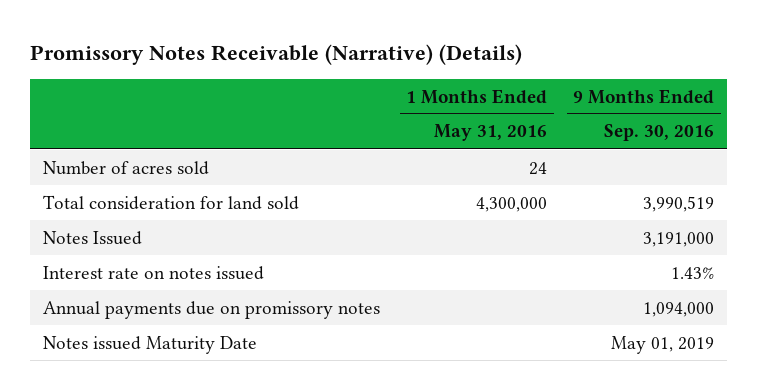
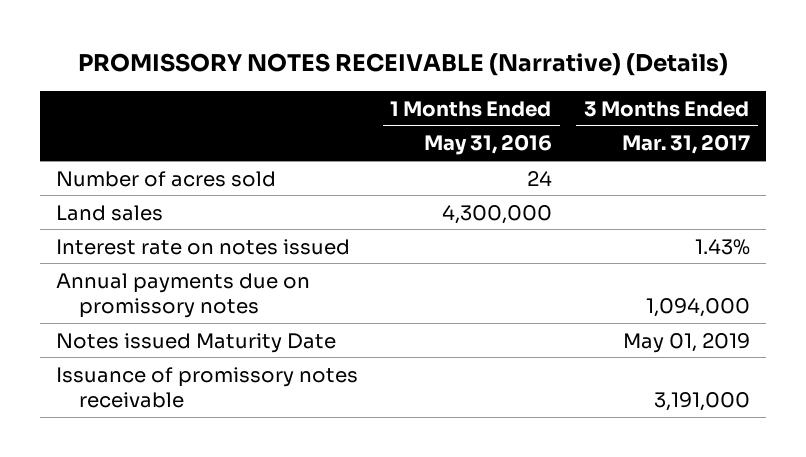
- Promissory Notes Receivable (Narrative) (Details)
+ PROMISSORY NOTES RECEIVABLE (Narrative) (Details)
- | 1 Months Ended May 31, 2016 | 9 Months Ended Sep. 30, 2016
+ | 1 Months Ended May 31, 2016 | 3 Months Ended Mar. 31, 2017
- Total consideration for land sold | 4,300,000 | 3,990,519
- Notes Issued | | 3,191,000
+ Land sales | 4,300,000 |
+ Issuance of promissory notes receivable | | 3,191,000

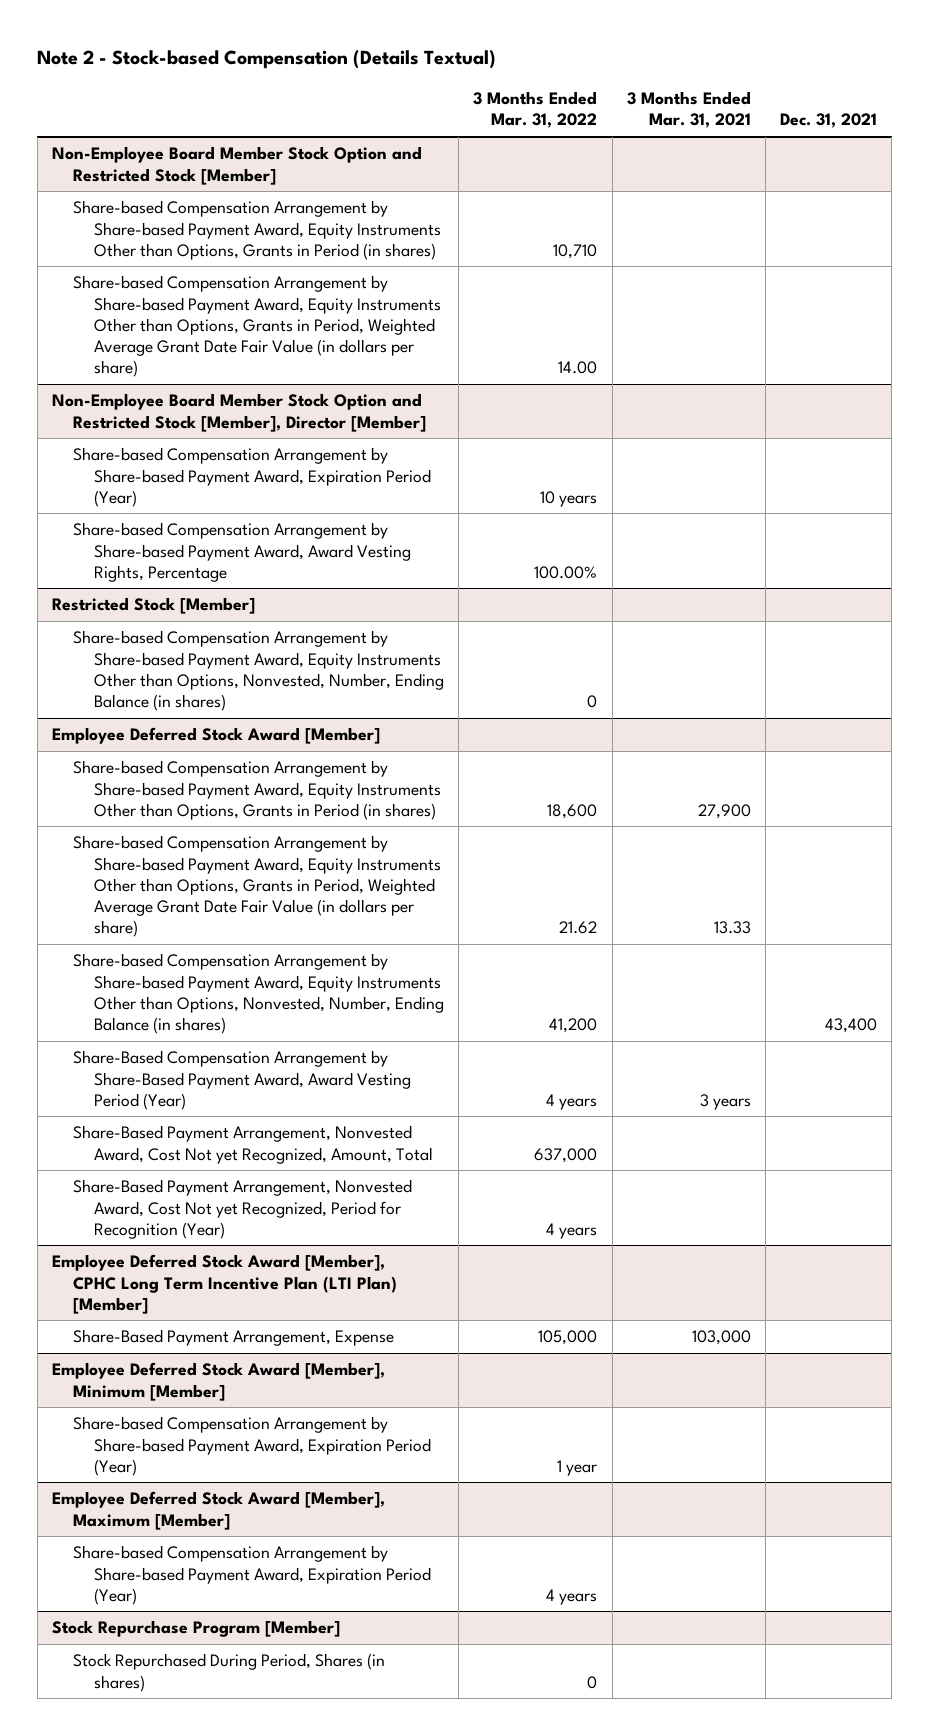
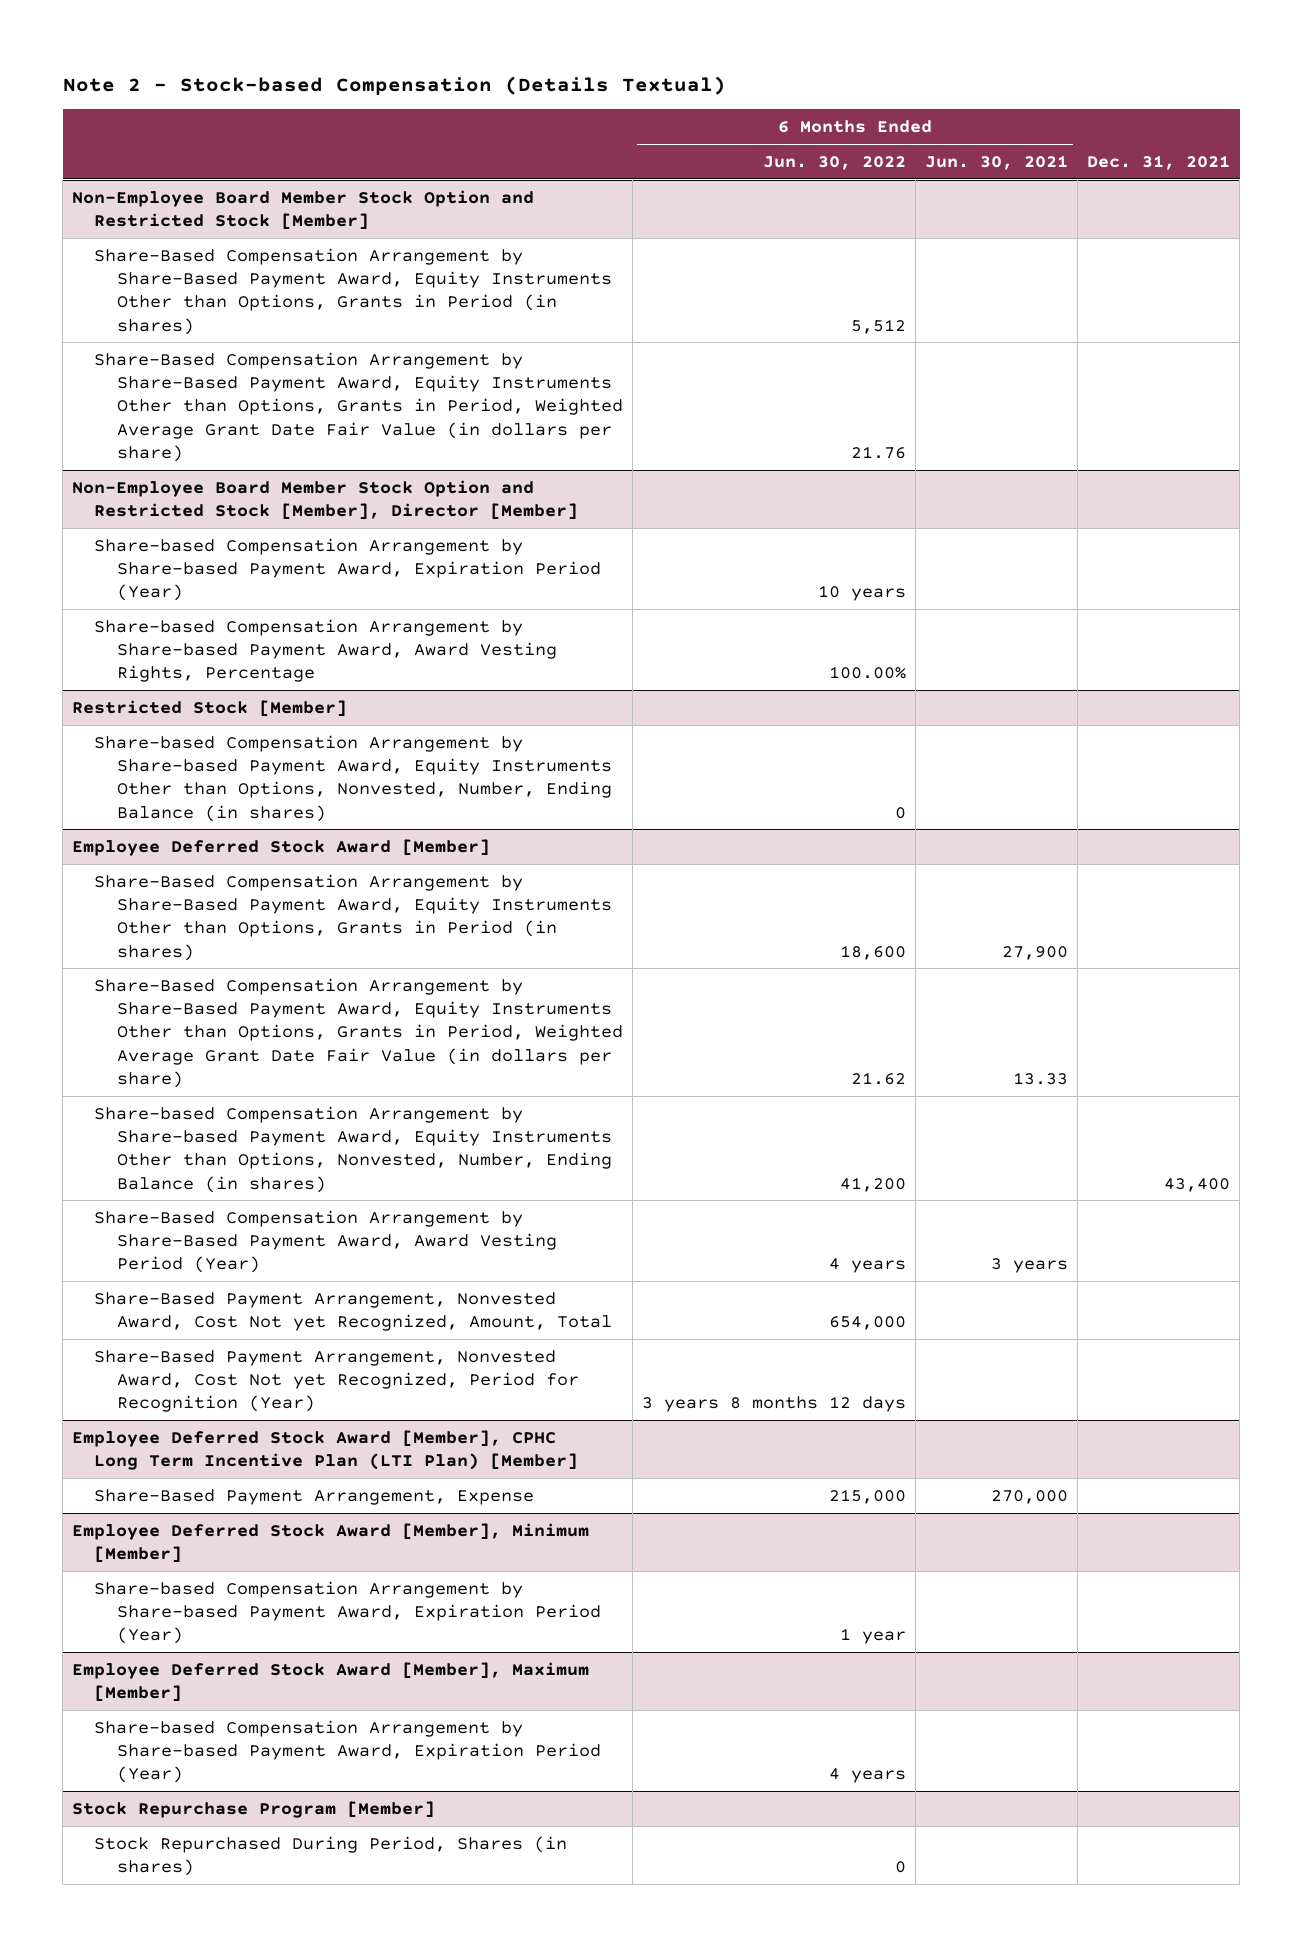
- | 3 Months Ended Mar. 31, 2022 | 3 Months Ended Mar. 31, 2021 | Dec. 31, 2021
+ | 6 Months Ended Jun. 30, 2022 | 6 Months Ended Jun. 30, 2021 | Dec. 31, 2021
@ Non-Employee Board Member Stock Option and Restricted Stock [Member]
- Share-based Compensation Arrangement by Share-based Payment Award, Equity Instruments Other than Options, Grants in Period (in shares) | 10,710 | |
- Share-based Compensation Arrangement by Share-based Payment Award, Equity Instruments Other than Options, Grants in Period, Weighted Average Grant Date Fair Value (in dollars per share) | 14.00 | |
+ Share-Based Compensation Arrangement by Share-Based Payment Award, Equity Instruments Other than Options, Grants in Period (in shares) | 5,512 | |
+ Share-Based Compensation Arrangement by Share-Based Payment Award, Equity Instruments Other than Options, Grants in Period, Weighted Average Grant Date Fair Value (in dollars per share) | 21.76 | |
@ Employee Deferred Stock Award [Member]
- Share-based Compensation Arrangement by Share-based Payment Award, Equity Instruments Other than Options, Grants in Period (in shares) | 18,600 | 27,900 |
- Share-based Compensation Arrangement by Share-based Payment Award, Equity Instruments Other than Options, Grants in Period, Weighted Average Grant Date Fair Value (in dollars per share) | 21.62 | 13.33 |
+ Share-Based Compensation Arrangement by Share-Based Payment Award, Equity Instruments Other than Options, Grants in Period (in shares) | 18,600 | 27,900 |
+ Share-Based Compensation Arrangement by Share-Based Payment Award, Equity Instruments Other than Options, Grants in Period, Weighted Average Grant Date Fair Value (in dollars per share) | 21.62 | 13.33 |

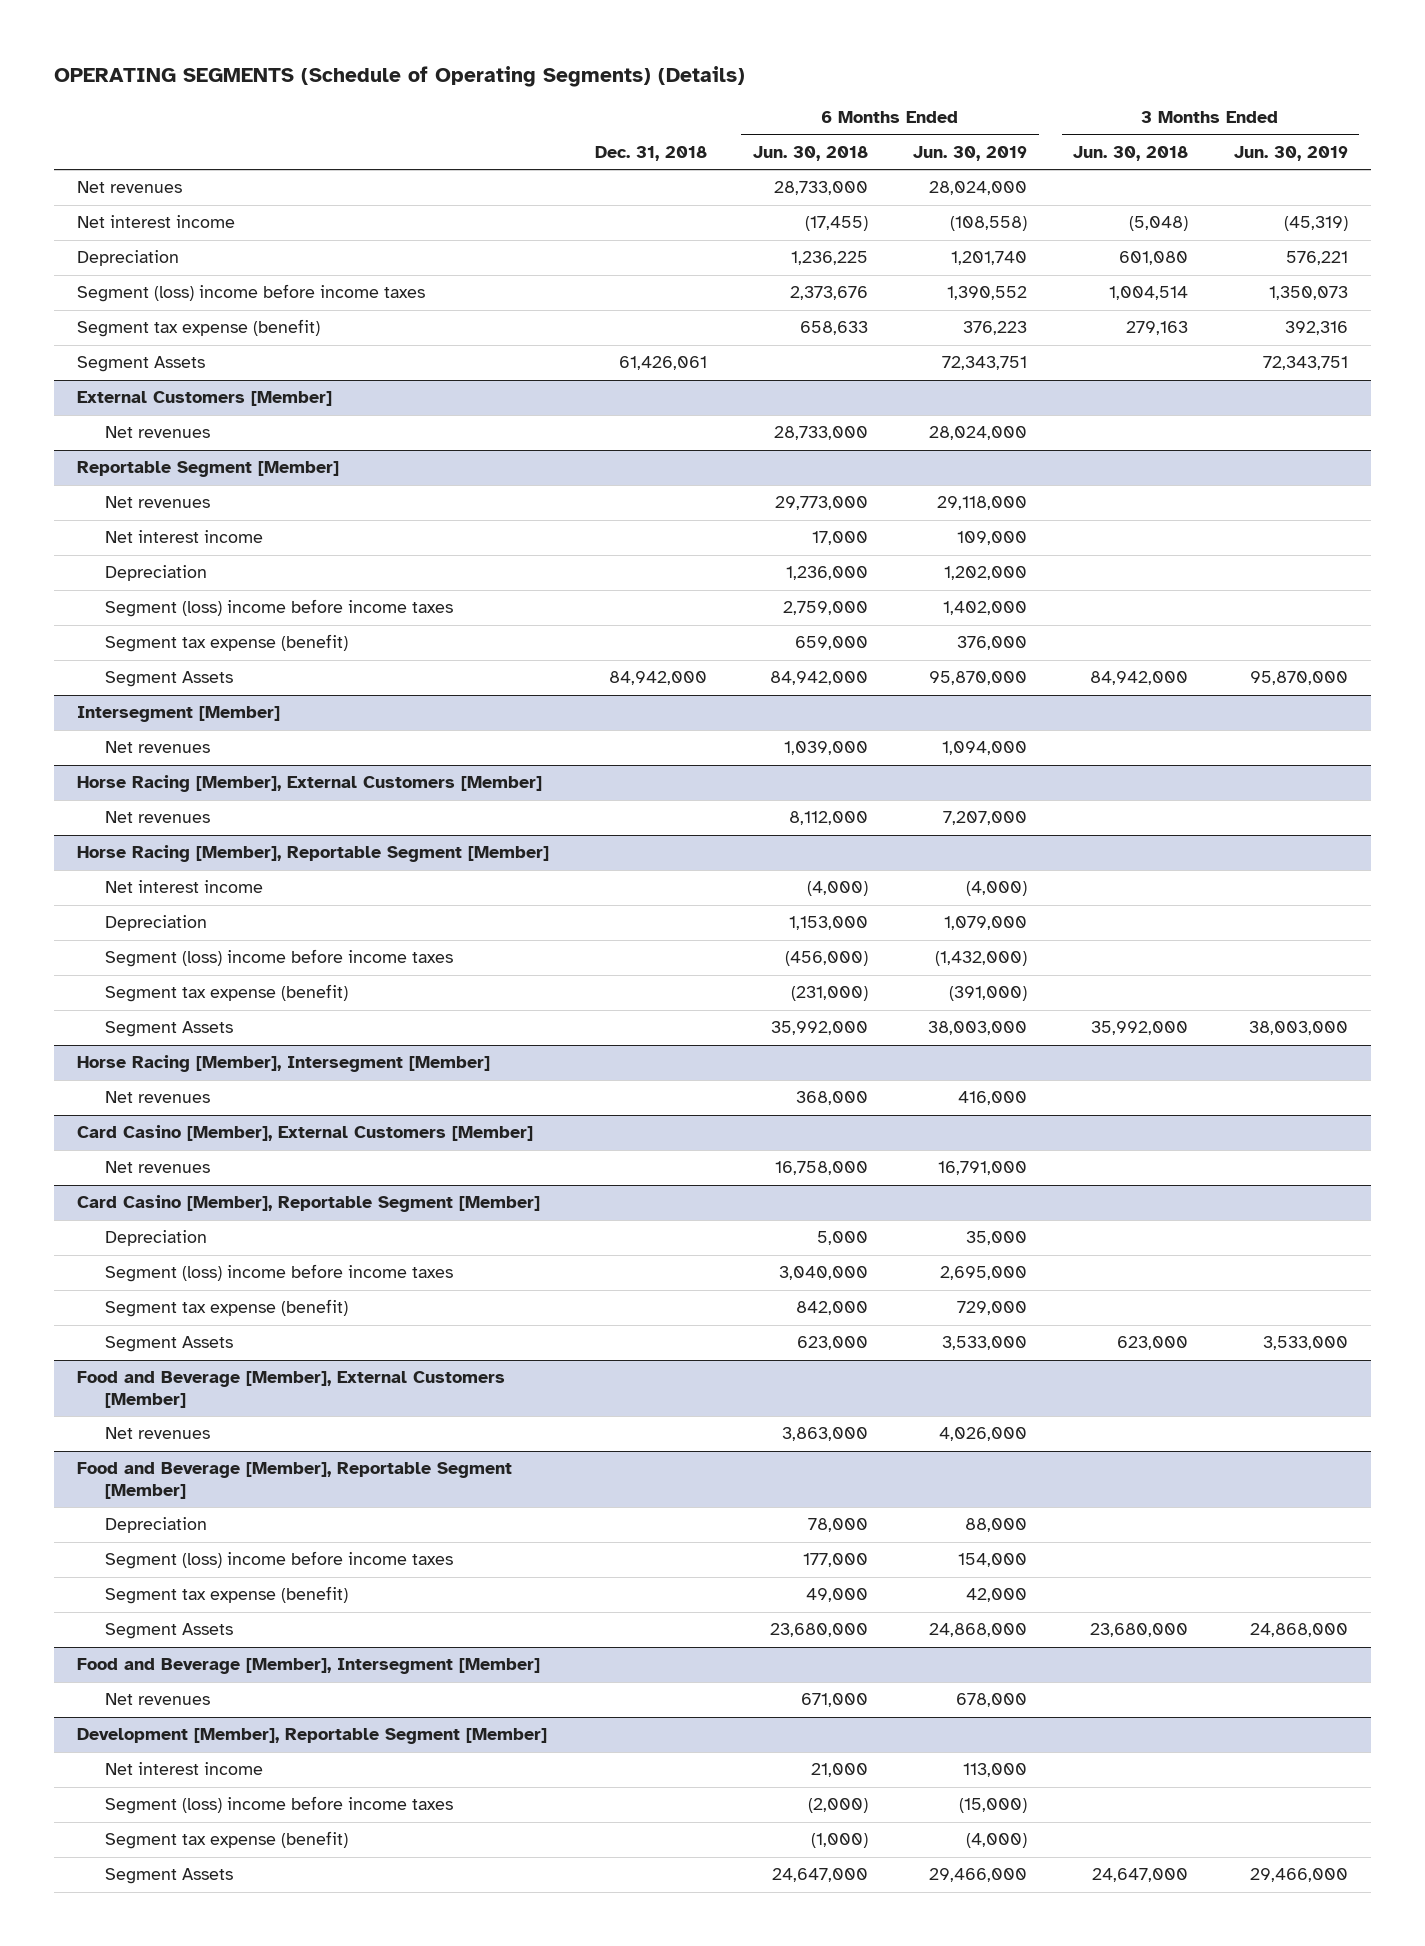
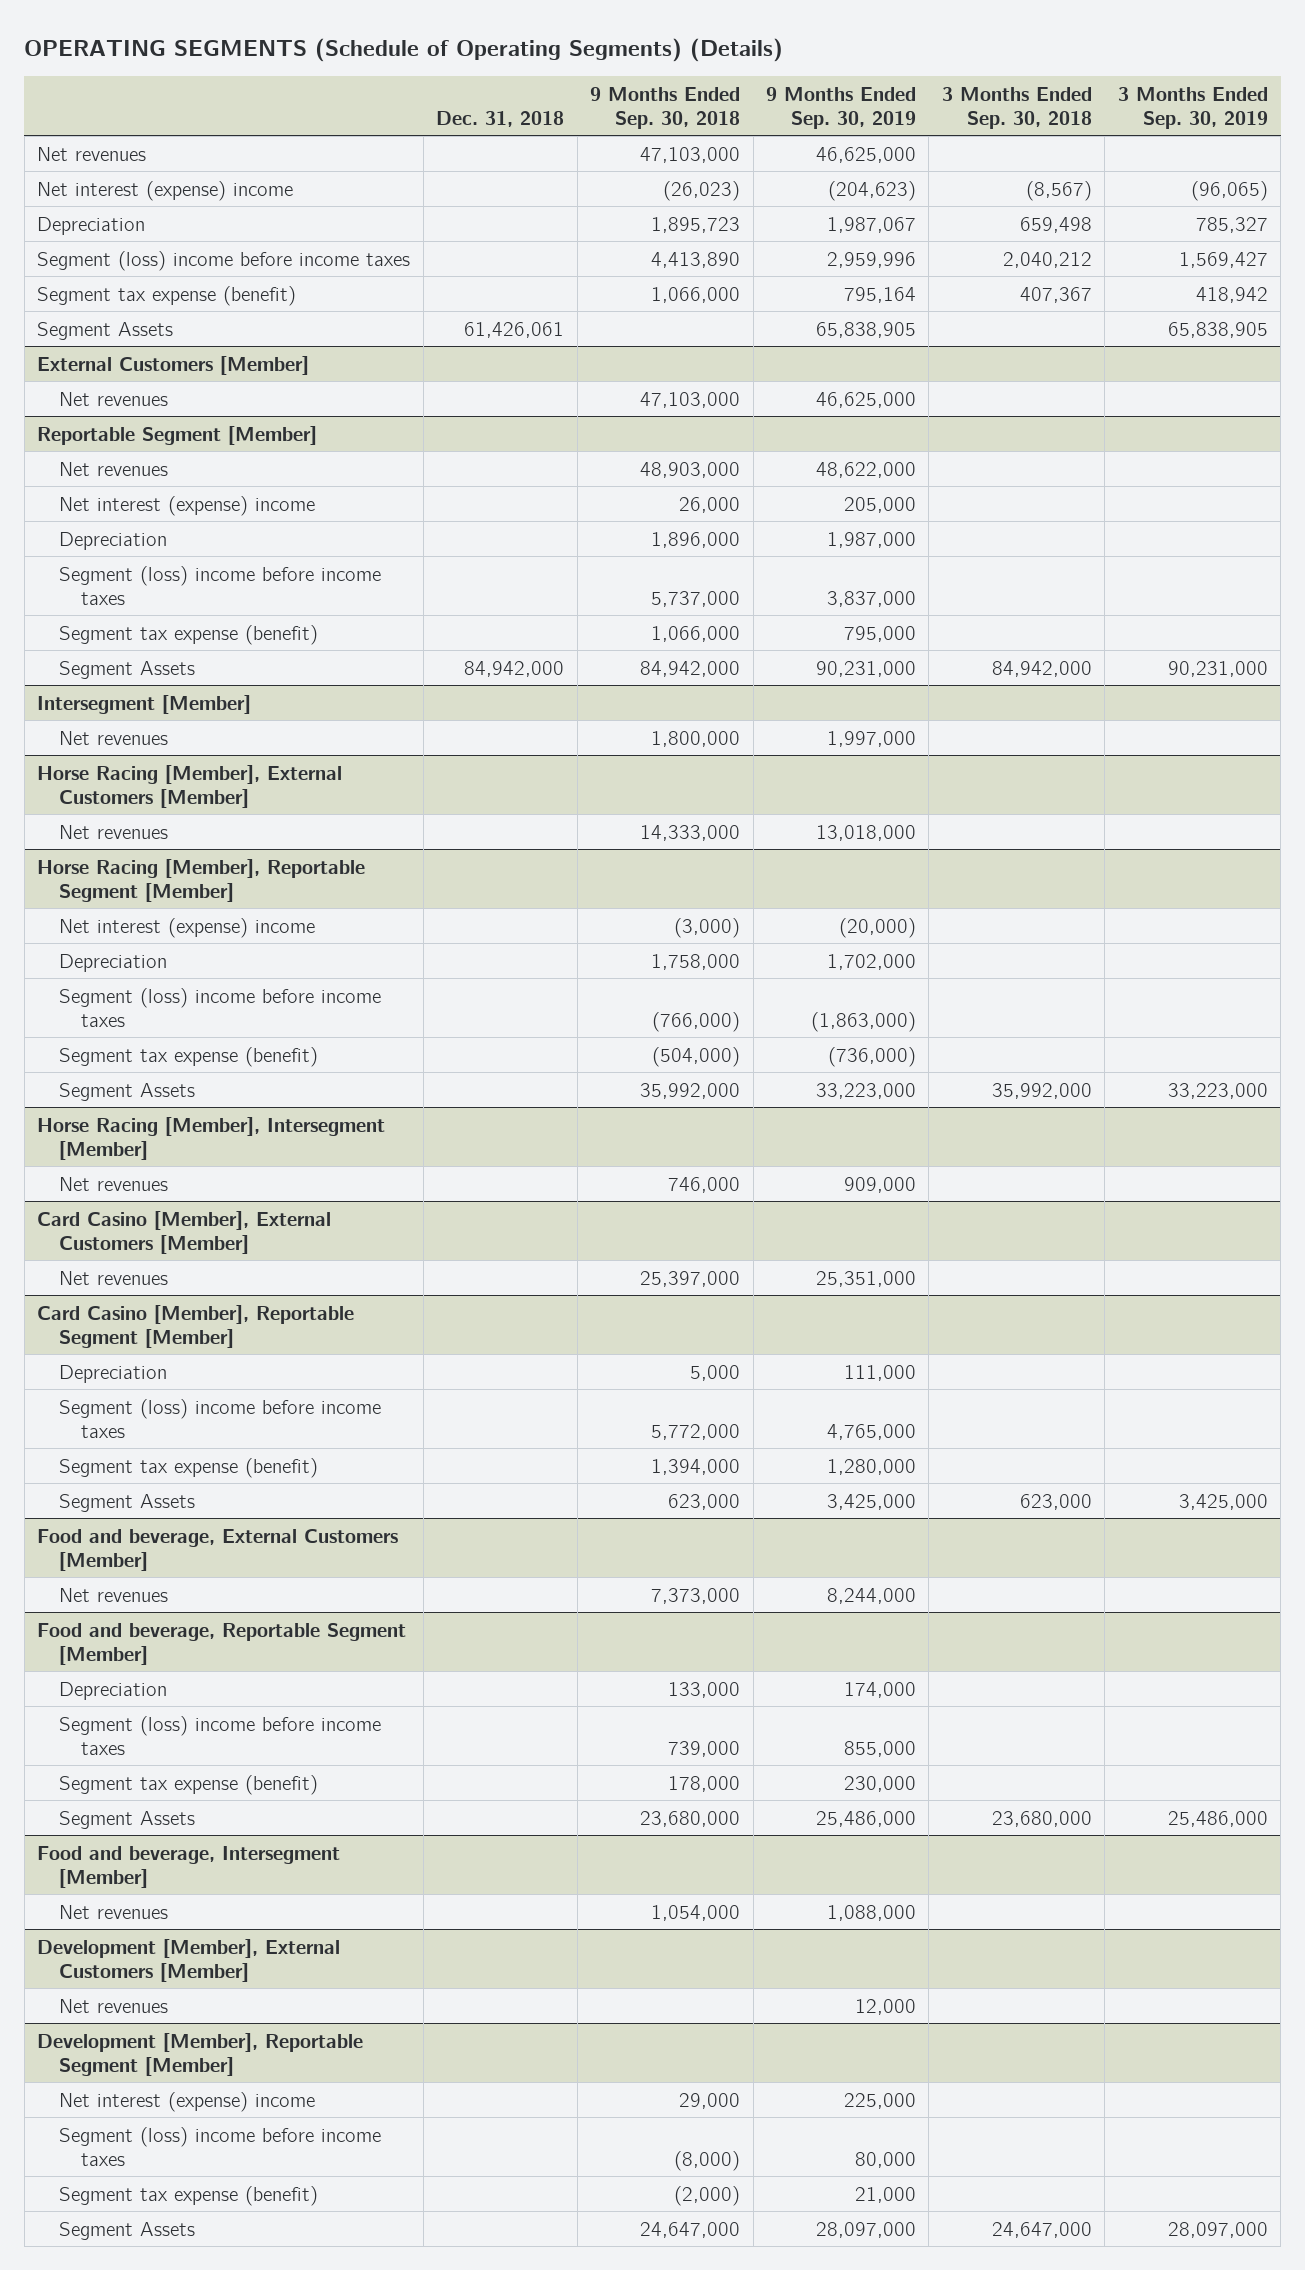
- | Dec. 31, 2018 | 6 Months Ended Jun. 30, 2018 | 6 Months Ended Jun. 30, 2019 | 3 Months Ended Jun. 30, 2018 | 3 Months Ended Jun. 30, 2019
+ | Dec. 31, 2018 | 9 Months Ended Sep. 30, 2018 | 9 Months Ended Sep. 30, 2019 | 3 Months Ended Sep. 30, 2018 | 3 Months Ended Sep. 30, 2019
- Net interest income | | (17,455) | (108,558) | (5,048) | (45,319)
+ Net interest (expense) income | | (26,023) | (204,623) | (8,567) | (96,065)
@ Reportable Segment [Member]
- Net interest income | | 17,000 | 109,000 | |
+ Net interest (expense) income | | 26,000 | 205,000 | |
@ Horse Racing [Member], Reportable Segment [Member]
- Net interest income | | (4,000) | (4,000) | |
+ Net interest (expense) income | | (3,000) | (20,000) | |
- Food and Beverage [Member], External Customers [Member]
+ Food and beverage, External Customers [Member]
- Food and Beverage [Member], Reportable Segment [Member]
+ Food and beverage, Reportable Segment [Member]
- Food and Beverage [Member], Intersegment [Member]
+ Food and beverage, Intersegment [Member]
+ Development [Member], External Customers [Member]
+ Net revenues | | | 12,000 | |
@ Development [Member], Reportable Segment [Member]
- Net interest income | | 21,000 | 113,000 | |
+ Net interest (expense) income | | 29,000 | 225,000 | |

